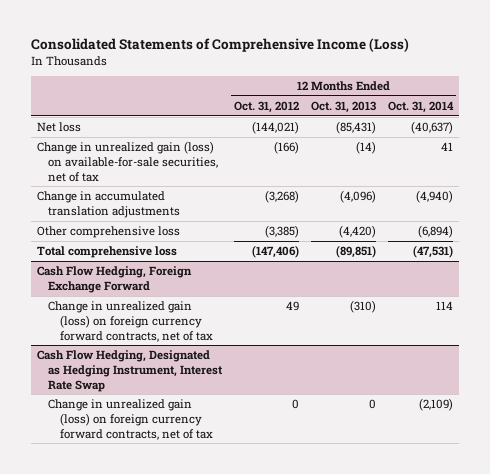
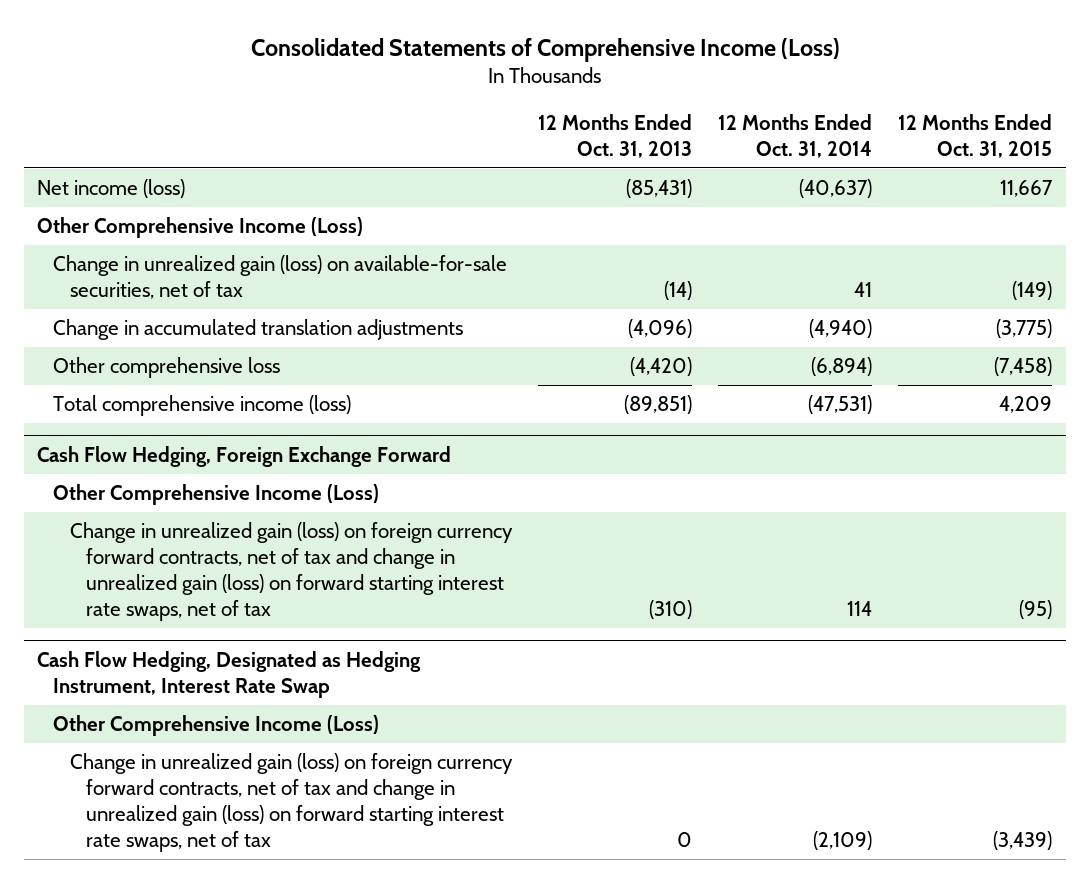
- | 12 Months Ended Oct. 31, 2012 | 12 Months Ended Oct. 31, 2013 | 12 Months Ended Oct. 31, 2014
+ | 12 Months Ended Oct. 31, 2013 | 12 Months Ended Oct. 31, 2014 | 12 Months Ended Oct. 31, 2015
- Net loss | (144,021) | (85,431) | (40,637)
+ Net income (loss) | (85,431) | (40,637) | 11,667
+ Other Comprehensive Income (Loss)
- Total comprehensive loss | (147,406) | (89,851) | (47,531)
+ Total comprehensive income (loss) | (89,851) | (47,531) | 4,209
@ Cash Flow Hedging, Foreign Exchange Forward
- Change in unrealized gain (loss) on foreign currency forward contracts, net of tax | 49 | (310) | 114
+ Other Comprehensive Income (Loss)
+ Change in unrealized gain (loss) on foreign currency forward contracts, net of tax and change in unrealized gain (loss) on forward starting interest rate swaps, net of tax | (310) | 114 | (95)
@ Cash Flow Hedging, Designated as Hedging Instrument, Interest Rate Swap
- Change in unrealized gain (loss) on foreign currency forward contracts, net of tax | 0 | 0 | (2,109)
+ Other Comprehensive Income (Loss)
+ Change in unrealized gain (loss) on foreign currency forward contracts, net of tax and change in unrealized gain (loss) on forward starting interest rate swaps, net of tax | 0 | (2,109) | (3,439)

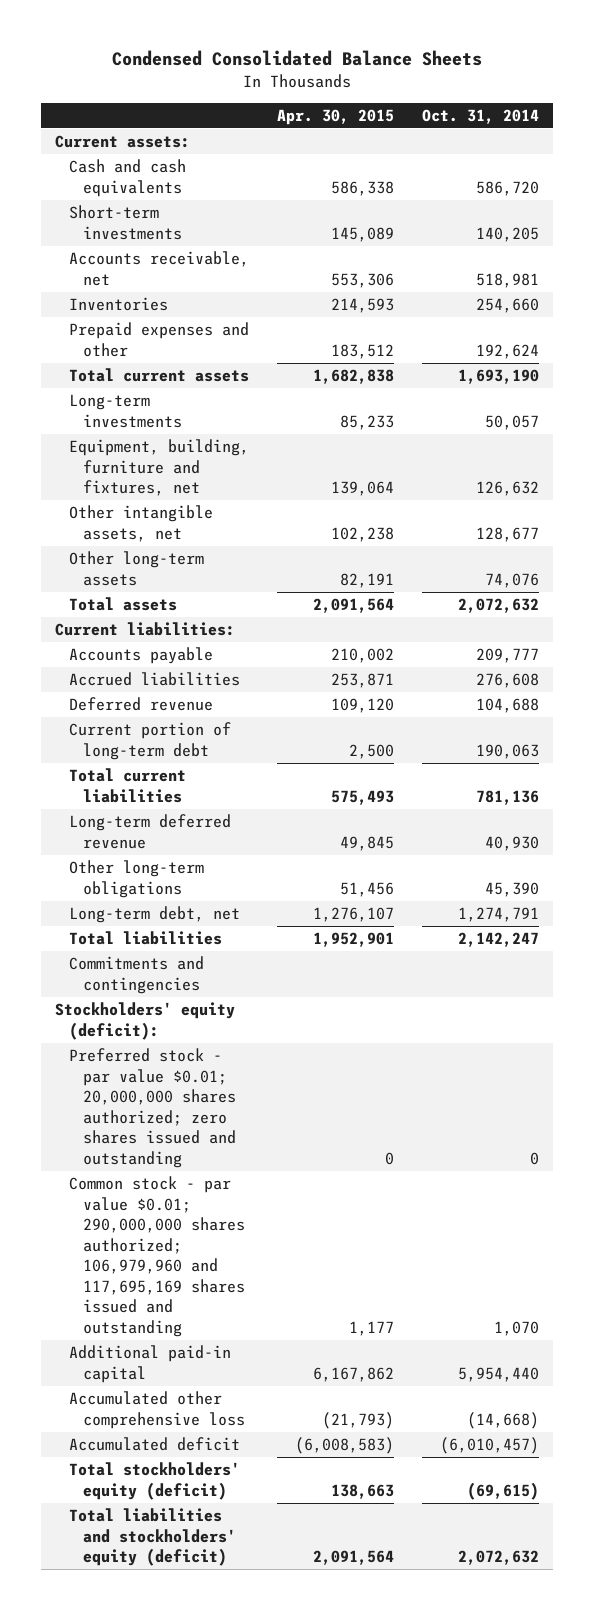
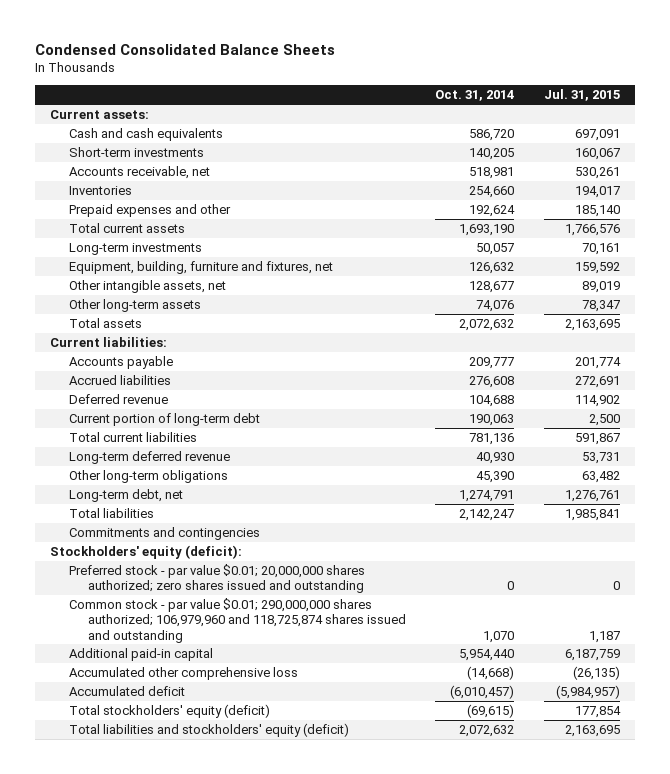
- | Apr. 30, 2015 | Oct. 31, 2014
+ | Oct. 31, 2014 | Jul. 31, 2015
- Common stock - par value $0.01; 290,000,000 shares authorized; 106,979,960 and 117,695,169 shares issued and outstanding | 1,177 | 1,070
+ Common stock - par value $0.01; 290,000,000 shares authorized; 106,979,960 and 118,725,874 shares issued and outstanding | 1,070 | 1,187

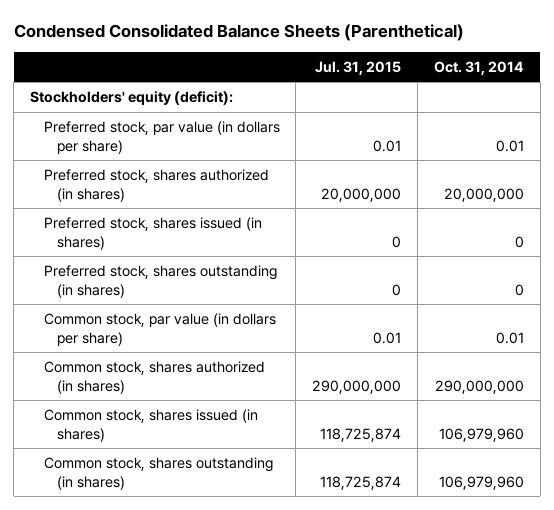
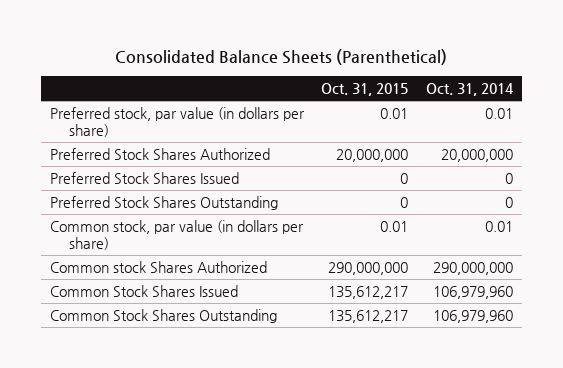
- Condensed Consolidated Balance Sheets (Parenthetical)
+ Consolidated Balance Sheets (Parenthetical)
- | Jul. 31, 2015 | Oct. 31, 2014
+ | Oct. 31, 2015 | Oct. 31, 2014
- Stockholders' equity (deficit):
- Preferred stock, shares authorized (in shares) | 20,000,000 | 20,000,000
- Preferred stock, shares issued (in shares) | 0 | 0
- Preferred stock, shares outstanding (in shares) | 0 | 0
+ Preferred Stock Shares Authorized | 20,000,000 | 20,000,000
+ Preferred Stock Shares Issued | 0 | 0
+ Preferred Stock Shares Outstanding | 0 | 0
- Common stock, shares authorized (in shares) | 290,000,000 | 290,000,000
- Common stock, shares issued (in shares) | 118,725,874 | 106,979,960
- Common stock, shares outstanding (in shares) | 118,725,874 | 106,979,960
+ Common stock Shares Authorized | 290,000,000 | 290,000,000
+ Common Stock Shares Issued | 135,612,217 | 106,979,960
+ Common Stock Shares Outstanding | 135,612,217 | 106,979,960

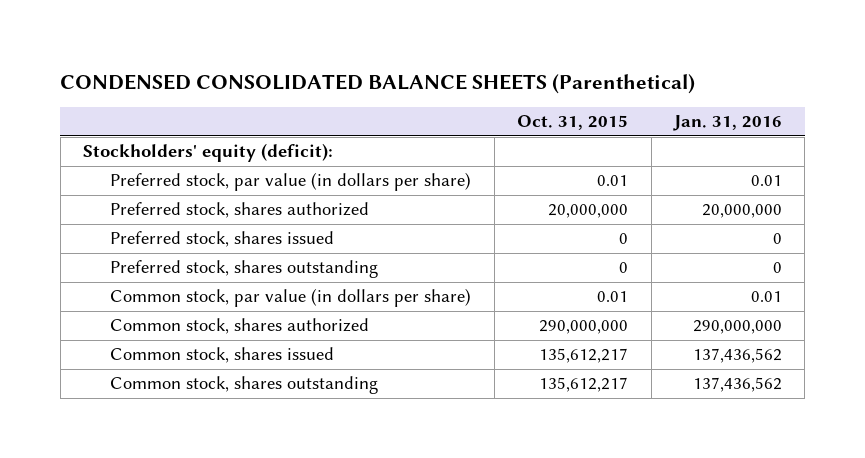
- Consolidated Balance Sheets (Parenthetical)
+ CONDENSED CONSOLIDATED BALANCE SHEETS (Parenthetical)
- | Oct. 31, 2015 | Oct. 31, 2014
+ | Oct. 31, 2015 | Jan. 31, 2016
+ Stockholders' equity (deficit):
- Preferred Stock Shares Authorized | 20,000,000 | 20,000,000
- Preferred Stock Shares Issued | 0 | 0
- Preferred Stock Shares Outstanding | 0 | 0
+ Preferred stock, shares authorized | 20,000,000 | 20,000,000
+ Preferred stock, shares issued | 0 | 0
+ Preferred stock, shares outstanding | 0 | 0
- Common stock Shares Authorized | 290,000,000 | 290,000,000
- Common Stock Shares Issued | 135,612,217 | 106,979,960
- Common Stock Shares Outstanding | 135,612,217 | 106,979,960
+ Common stock, shares authorized | 290,000,000 | 290,000,000
+ Common stock, shares issued | 135,612,217 | 137,436,562
+ Common stock, shares outstanding | 135,612,217 | 137,436,562

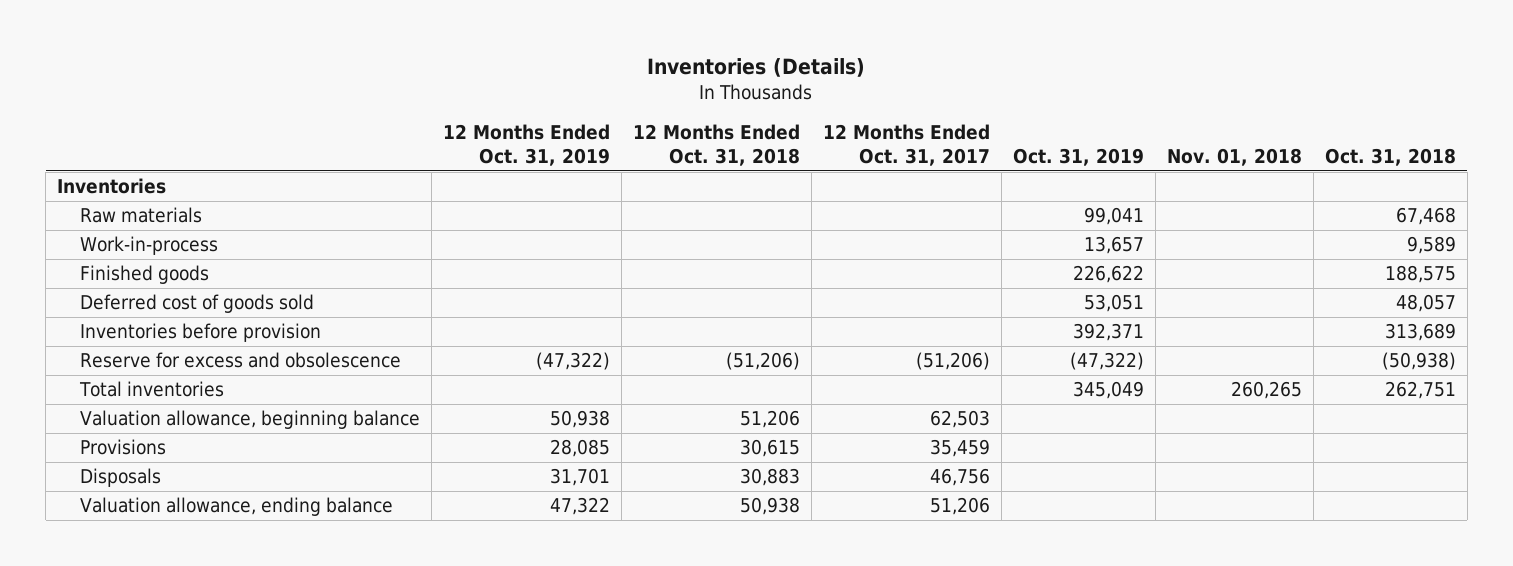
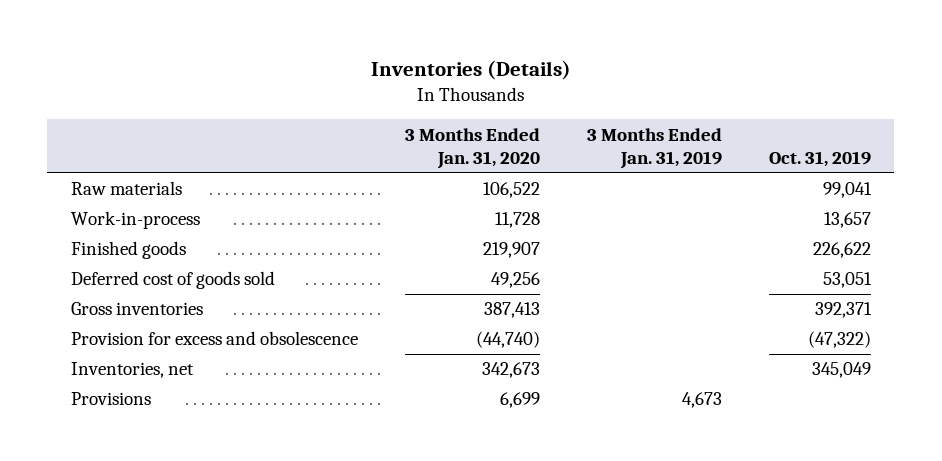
- | 12 Months Ended Oct. 31, 2019 | 12 Months Ended Oct. 31, 2018 | 12 Months Ended Oct. 31, 2017 | Oct. 31, 2019 | Nov. 01, 2018 | Oct. 31, 2018
+ | 3 Months Ended Jan. 31, 2020 | 3 Months Ended Jan. 31, 2019 | Oct. 31, 2019
- Inventories
- Inventories before provision | | | | 392,371 | | 313,689
- Reserve for excess and obsolescence | (47,322) | (51,206) | (51,206) | (47,322) | | (50,938)
- Total inventories | | | | 345,049 | 260,265 | 262,751
- Valuation allowance, beginning balance | 50,938 | 51,206 | 62,503 | | |
+ Gross inventories | 387,413 | | 392,371
+ Provision for excess and obsolescence | (44,740) | | (47,322)
+ Inventories, net | 342,673 | | 345,049
- Disposals | 31,701 | 30,883 | 46,756 | | |
- Valuation allowance, ending balance | 47,322 | 50,938 | 51,206 | | |

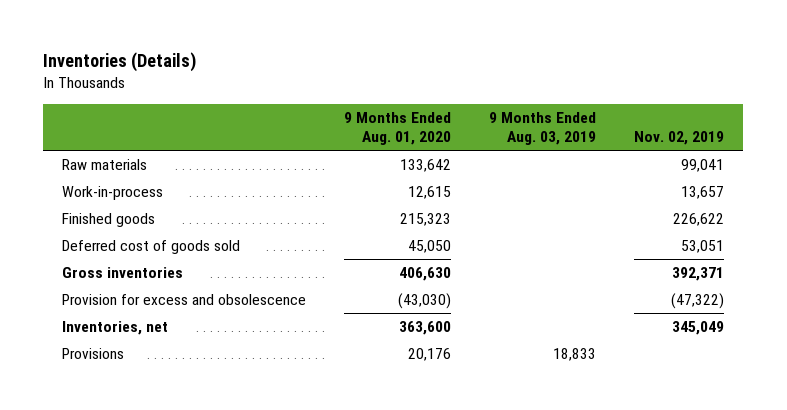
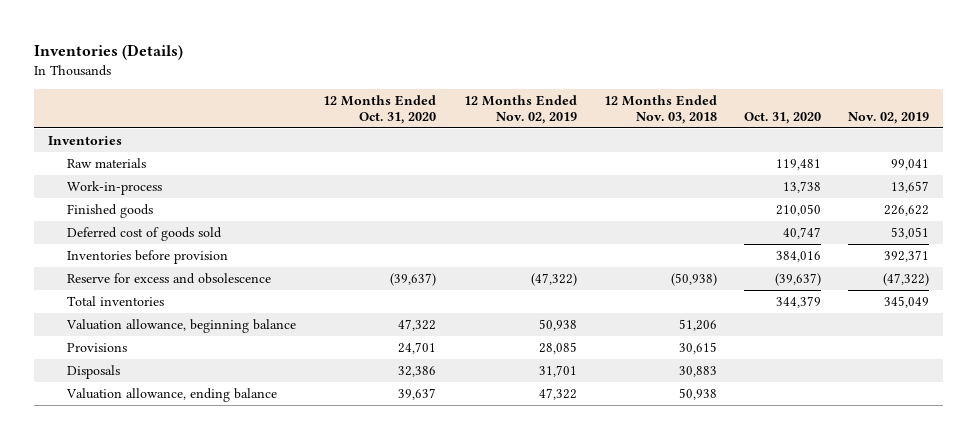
- | 9 Months Ended Aug. 01, 2020 | 9 Months Ended Aug. 03, 2019 | Nov. 02, 2019
+ | 12 Months Ended Oct. 31, 2020 | 12 Months Ended Nov. 02, 2019 | 12 Months Ended Nov. 03, 2018 | Oct. 31, 2020 | Nov. 02, 2019
+ Inventories
- Gross inventories | 406,630 | | 392,371
- Provision for excess and obsolescence | (43,030) | | (47,322)
- Inventories, net | 363,600 | | 345,049
+ Inventories before provision | | | | 384,016 | 392,371
+ Reserve for excess and obsolescence | (39,637) | (47,322) | (50,938) | (39,637) | (47,322)
+ Total inventories | | | | 344,379 | 345,049
+ Valuation allowance, beginning balance | 47,322 | 50,938 | 51,206 | |
+ Disposals | 32,386 | 31,701 | 30,883 | |
+ Valuation allowance, ending balance | 39,637 | 47,322 | 50,938 | |

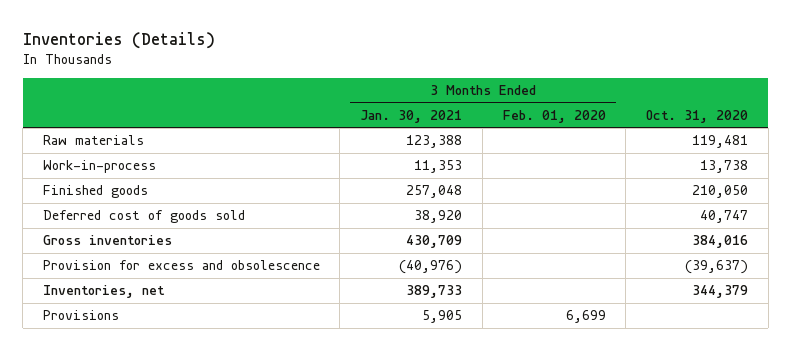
- | 12 Months Ended Oct. 31, 2020 | 12 Months Ended Nov. 02, 2019 | 12 Months Ended Nov. 03, 2018 | Oct. 31, 2020 | Nov. 02, 2019
+ | 3 Months Ended Jan. 30, 2021 | 3 Months Ended Feb. 01, 2020 | Oct. 31, 2020
- Inventories
- Inventories before provision | | | | 384,016 | 392,371
- Reserve for excess and obsolescence | (39,637) | (47,322) | (50,938) | (39,637) | (47,322)
- Total inventories | | | | 344,379 | 345,049
- Valuation allowance, beginning balance | 47,322 | 50,938 | 51,206 | |
+ Gross inventories | 430,709 | | 384,016
+ Provision for excess and obsolescence | (40,976) | | (39,637)
+ Inventories, net | 389,733 | | 344,379
- Disposals | 32,386 | 31,701 | 30,883 | |
- Valuation allowance, ending balance | 39,637 | 47,322 | 50,938 | |

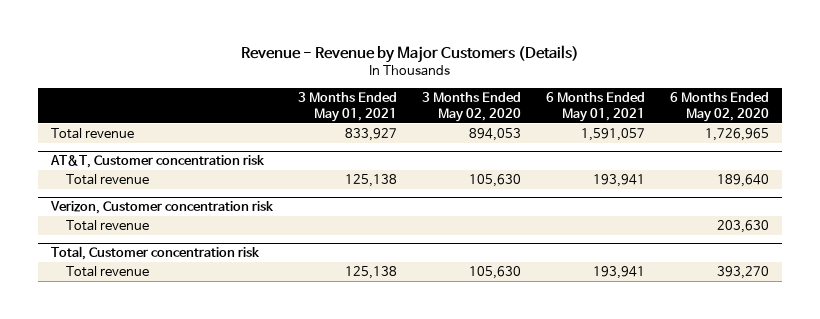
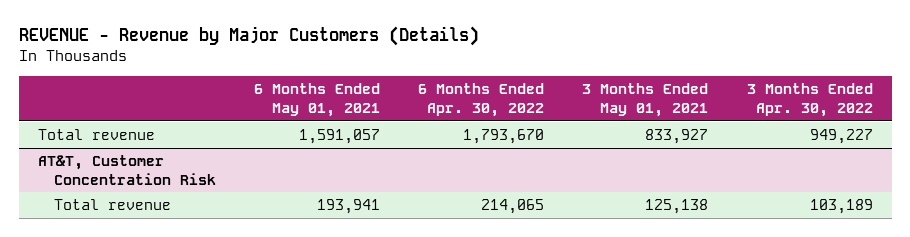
- Revenue - Revenue by Major Customers (Details)
+ REVENUE - Revenue by Major Customers (Details)
- | 3 Months Ended May 01, 2021 | 3 Months Ended May 02, 2020 | 6 Months Ended May 01, 2021 | 6 Months Ended May 02, 2020
+ | 6 Months Ended May 01, 2021 | 6 Months Ended Apr. 30, 2022 | 3 Months Ended May 01, 2021 | 3 Months Ended Apr. 30, 2022
- AT&T, Customer concentration risk
- Total revenue | 125,138 | 105,630 | 193,941 | 189,640
- Verizon, Customer concentration risk
- Total revenue | | | | 203,630
- Total, Customer concentration risk
+ AT&T, Customer Concentration Risk

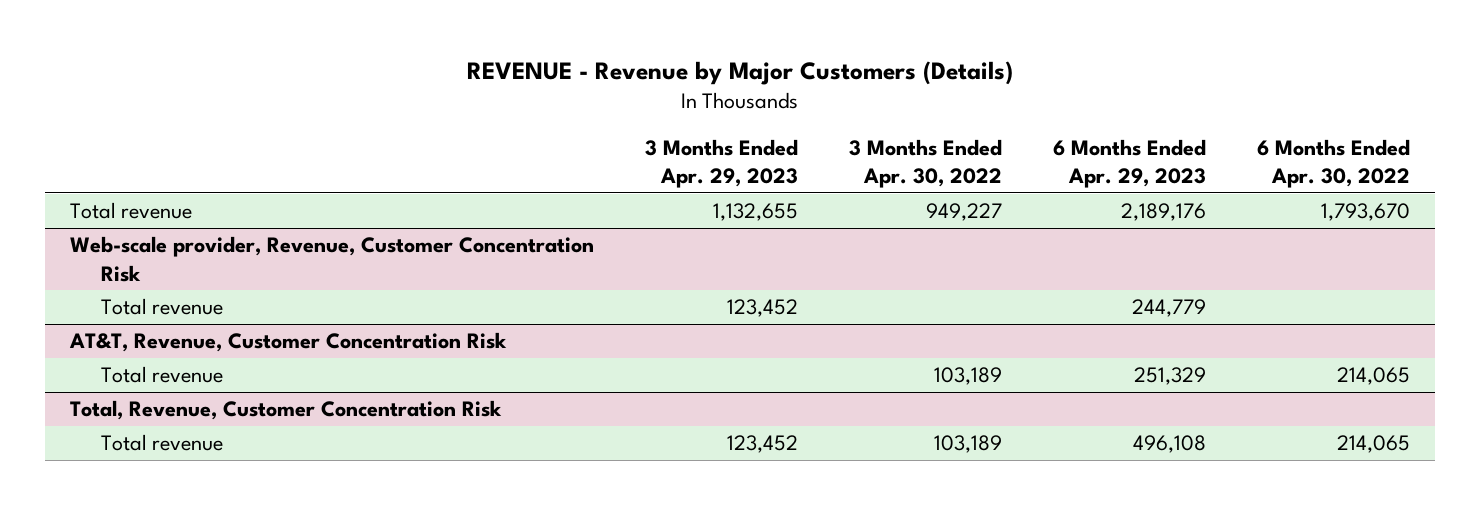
- | 6 Months Ended May 01, 2021 | 6 Months Ended Apr. 30, 2022 | 3 Months Ended May 01, 2021 | 3 Months Ended Apr. 30, 2022
+ | 3 Months Ended Apr. 29, 2023 | 3 Months Ended Apr. 30, 2022 | 6 Months Ended Apr. 29, 2023 | 6 Months Ended Apr. 30, 2022
- AT&T, Customer Concentration Risk
+ Web-scale provider, Revenue, Customer Concentration Risk
+ Total revenue | 123,452 | | 244,779 |
+ AT&T, Revenue, Customer Concentration Risk
+ Total, Revenue, Customer Concentration Risk
+ Total revenue | 123,452 | 103,189 | 496,108 | 214,065

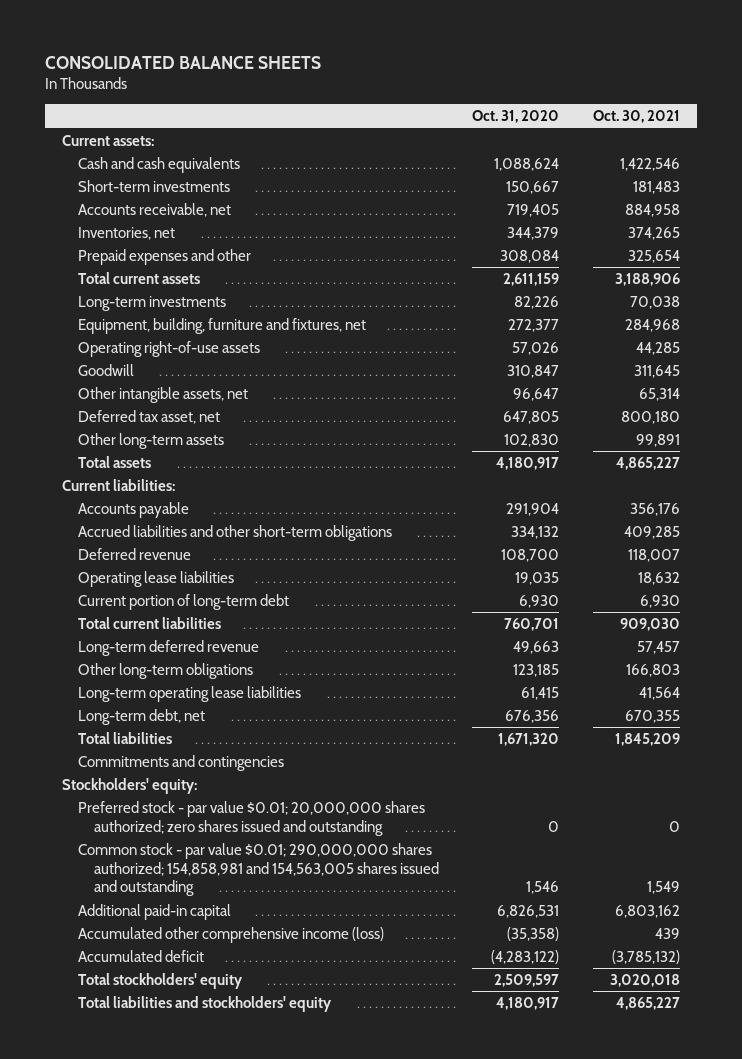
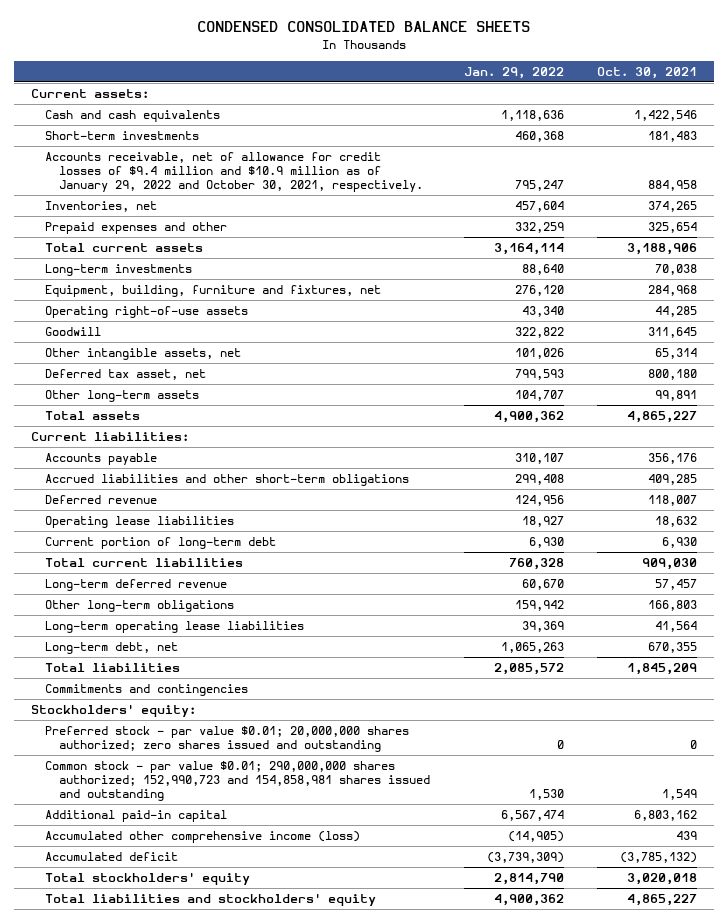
- CONSOLIDATED BALANCE SHEETS
+ CONDENSED CONSOLIDATED BALANCE SHEETS
- | Oct. 31, 2020 | Oct. 30, 2021
+ | Jan. 29, 2022 | Oct. 30, 2021
- Accounts receivable, net | 719,405 | 884,958
+ Accounts receivable, net of allowance for credit losses of $9.4 million and $10.9 million as of January 29, 2022 and October 30, 2021, respectively. | 795,247 | 884,958
- Common stock - par value $0.01; 290,000,000 shares authorized; 154,858,981 and 154,563,005 shares issued and outstanding | 1,546 | 1,549
+ Common stock - par value $0.01; 290,000,000 shares authorized; 152,990,723 and 154,858,981 shares issued and outstanding | 1,530 | 1,549

